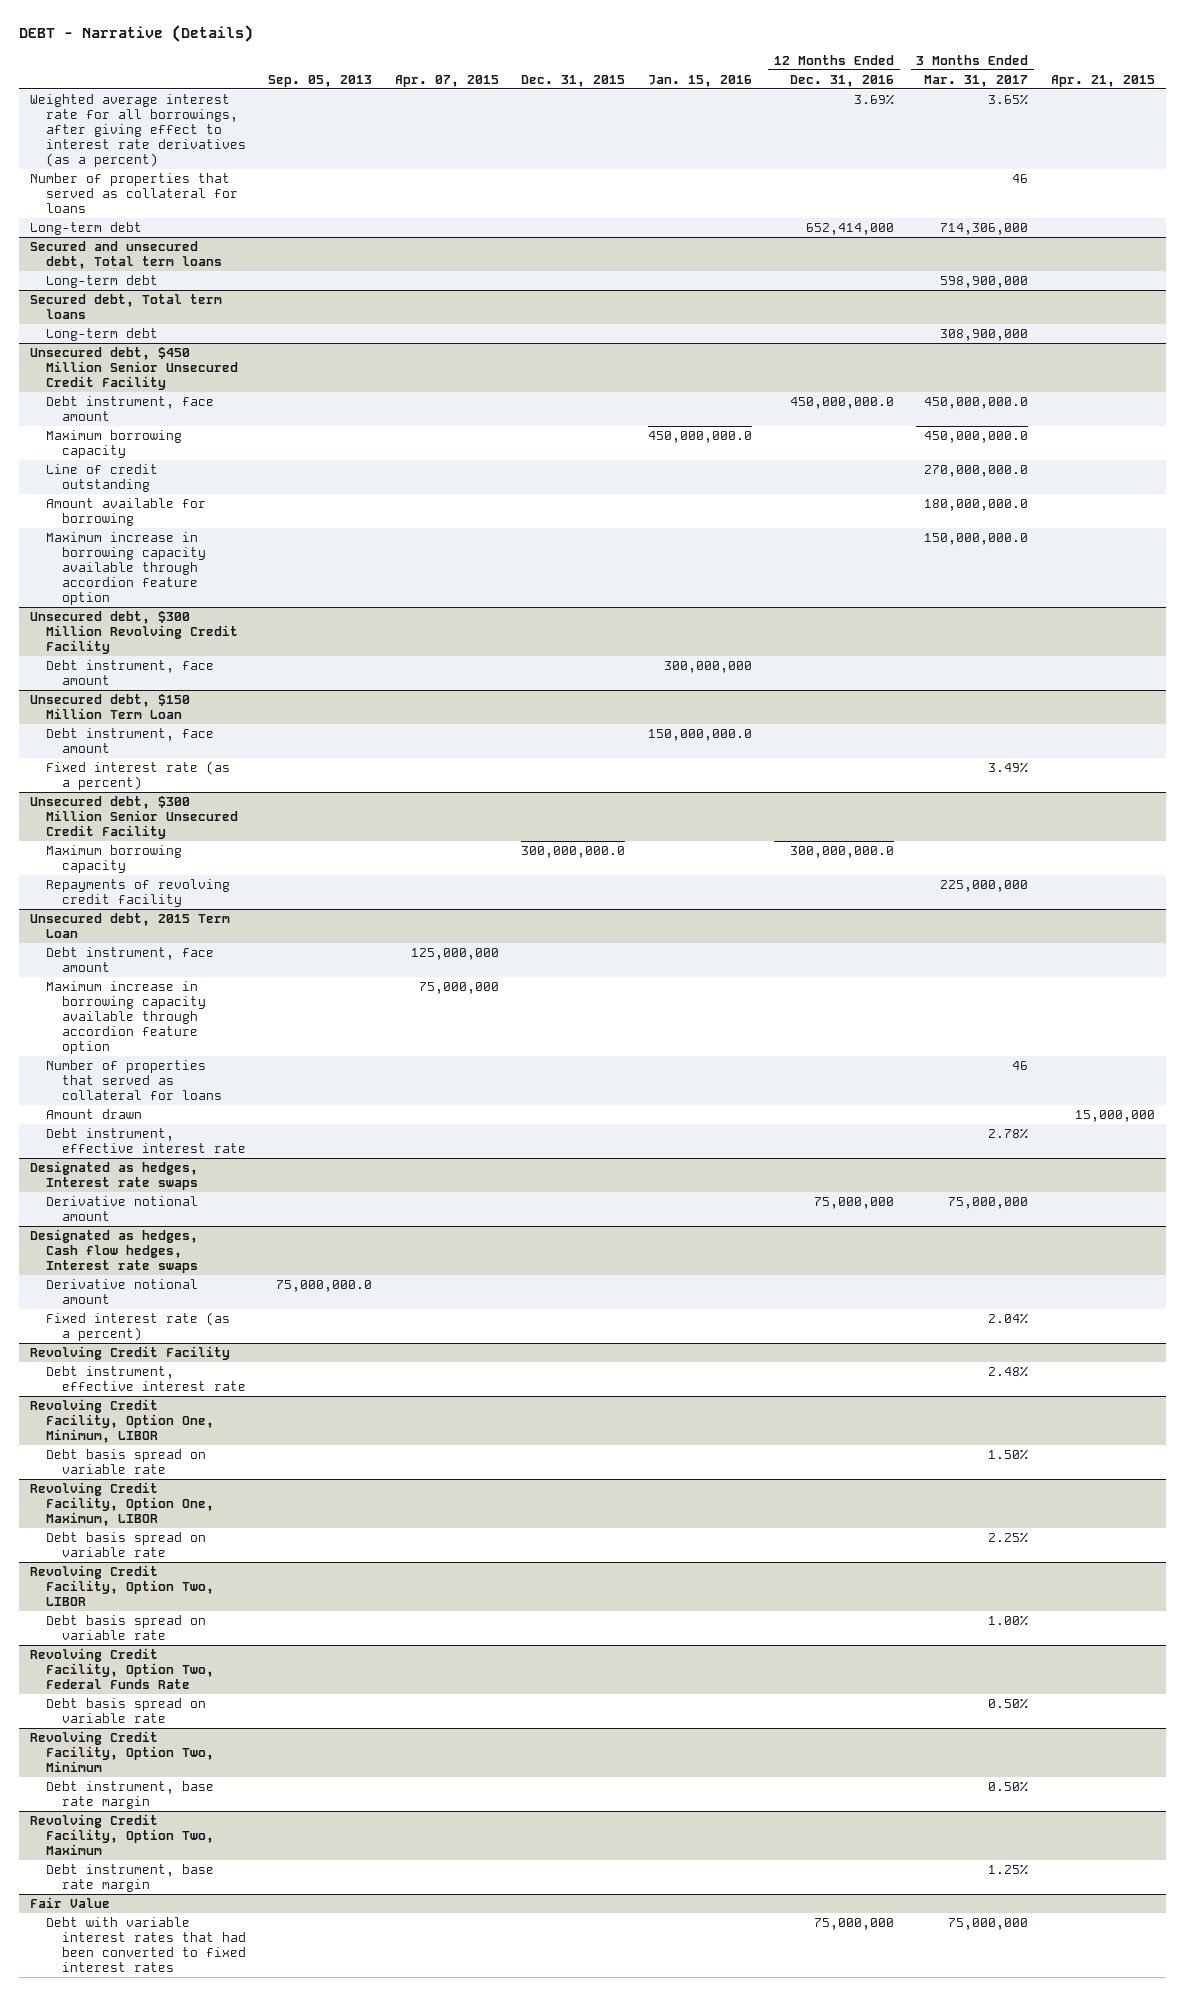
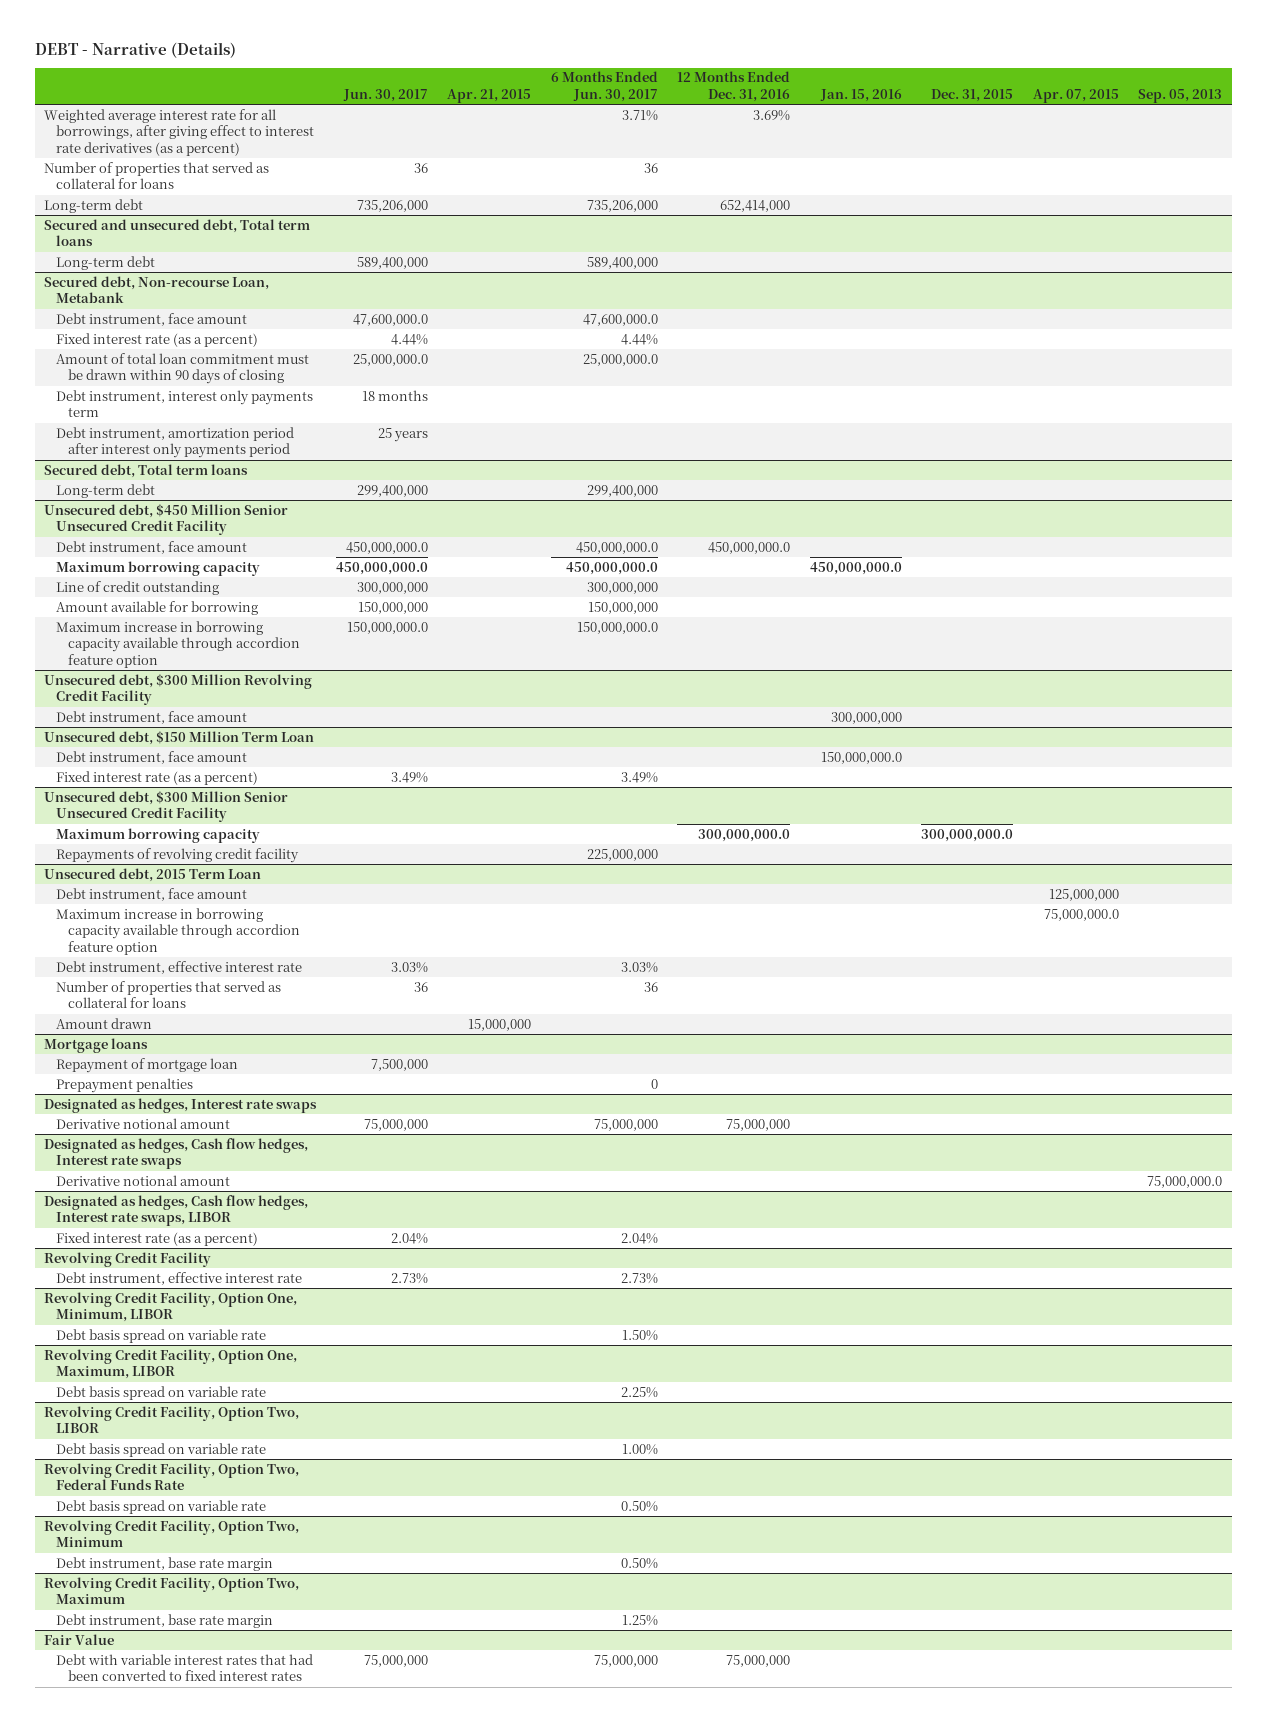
- | Sep. 05, 2013 | Apr. 07, 2015 | Dec. 31, 2015 | Jan. 15, 2016 | 12 Months Ended Dec. 31, 2016 | 3 Months Ended Mar. 31, 2017 | Apr. 21, 2015
+ | Jun. 30, 2017 | Apr. 21, 2015 | 6 Months Ended Jun. 30, 2017 | 12 Months Ended Dec. 31, 2016 | Jan. 15, 2016 | Dec. 31, 2015 | Apr. 07, 2015 | Sep. 05, 2013
+ Secured debt, Non-recourse Loan, Metabank
+ Debt instrument, face amount | 47,600,000.0 | | 47,600,000.0 | | | | |
+ Fixed interest rate (as a percent) | 4.44% | | 4.44% | | | | |
+ Amount of total loan commitment must be drawn within 90 days of closing | 25,000,000.0 | | 25,000,000.0 | | | | |
+ Debt instrument, interest only payments term | 18 months | | | | | | |
+ Debt instrument, amortization period after interest only payments period | 25 years | | | | | | |
@ Unsecured debt, 2015 Term Loan
- Maximum increase in borrowing capacity available through accordion feature option | | 75,000,000 | | | | |
+ Maximum increase in borrowing capacity available through accordion feature option | | | | | | | 75,000,000.0 |
moved up: Debt instrument, effective interest rate | 3.03% | | 3.03% | | | | |
+ Mortgage loans
+ Repayment of mortgage loan | 7,500,000 | | | | | | |
+ Prepayment penalties | | | 0 | | | | |
@ Designated as hedges, Cash flow hedges, Interest rate swaps
- Fixed interest rate (as a percent) | | | | | | 2.04% |
+ Designated as hedges, Cash flow hedges, Interest rate swaps, LIBOR
+ Fixed interest rate (as a percent) | 2.04% | | 2.04% | | | | |

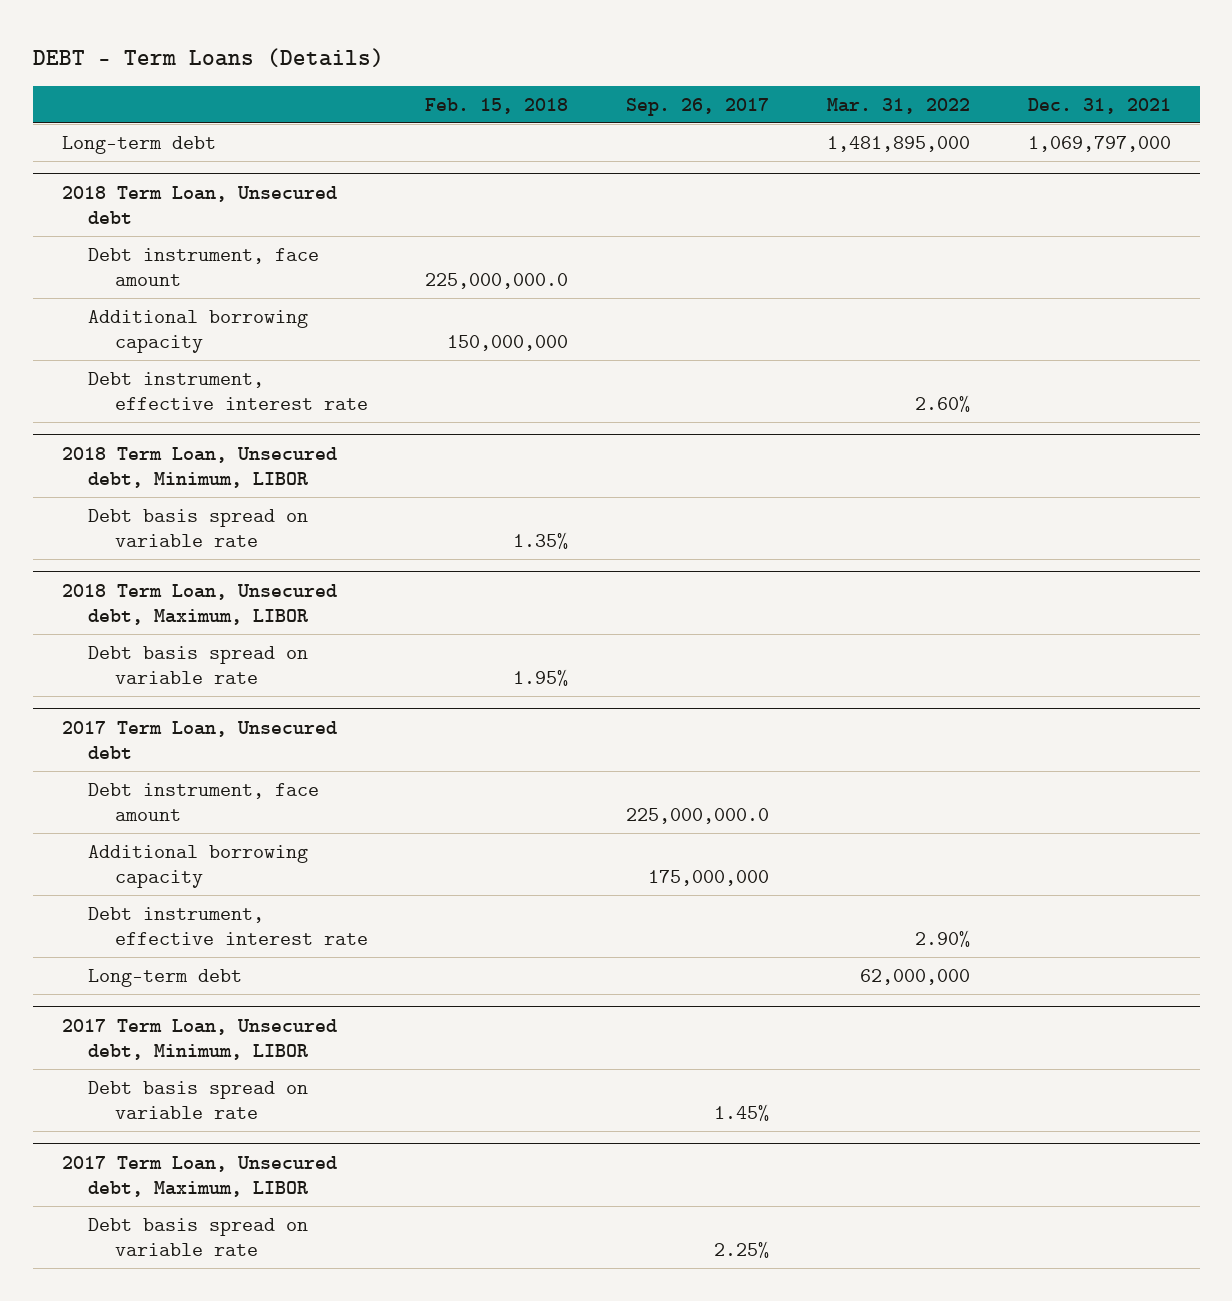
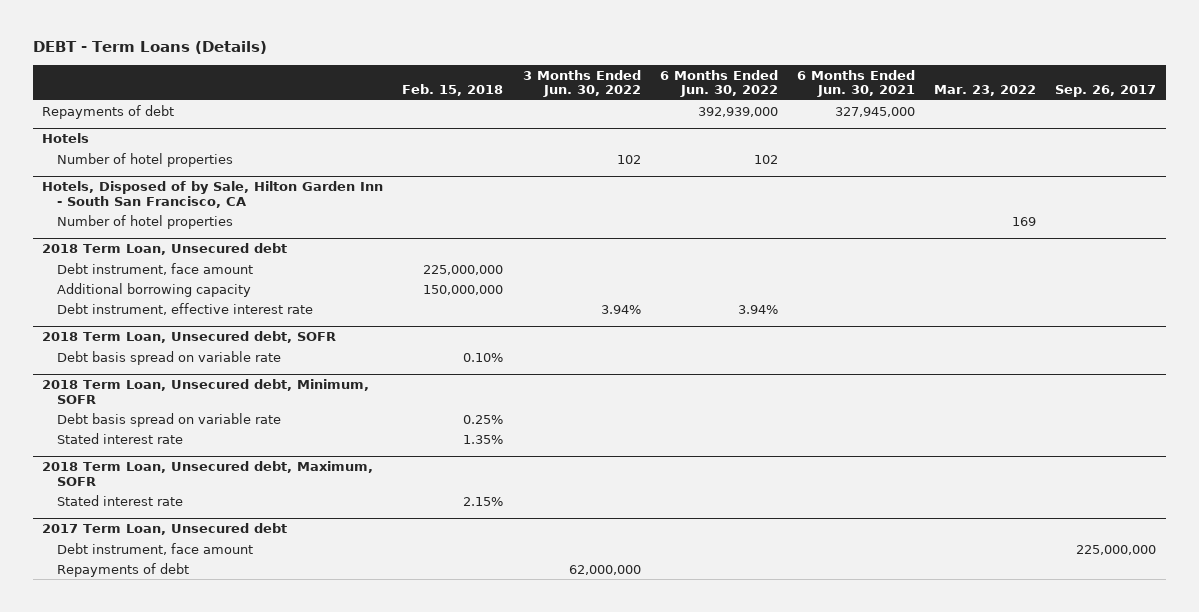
- | Feb. 15, 2018 | Sep. 26, 2017 | Mar. 31, 2022 | Dec. 31, 2021
+ | Feb. 15, 2018 | 3 Months Ended Jun. 30, 2022 | 6 Months Ended Jun. 30, 2022 | 6 Months Ended Jun. 30, 2021 | Mar. 23, 2022 | Sep. 26, 2017
- Long-term debt | | | 1,481,895,000 | 1,069,797,000
+ Repayments of debt | | | 392,939,000 | 327,945,000 | |
+ Hotels
+ Number of hotel properties | | 102 | 102 | | |
+ Hotels, Disposed of by Sale, Hilton Garden Inn - South San Francisco, CA
+ Number of hotel properties | | | | | 169 |
@ 2018 Term Loan, Unsecured debt
- Debt instrument, face amount | 225,000,000.0 | | |
+ Debt instrument, face amount | 225,000,000 | | | | |
- 2018 Term Loan, Unsecured debt, Minimum, LIBOR
- Debt basis spread on variable rate | 1.35% | | |
- 2018 Term Loan, Unsecured debt, Maximum, LIBOR
- Debt basis spread on variable rate | 1.95% | | |
+ 2018 Term Loan, Unsecured debt, SOFR
+ Debt basis spread on variable rate | 0.10% | | | | |
+ 2018 Term Loan, Unsecured debt, Minimum, SOFR
+ Debt basis spread on variable rate | 0.25% | | | | |
+ Stated interest rate | 1.35% | | | | |
+ 2018 Term Loan, Unsecured debt, Maximum, SOFR
+ Stated interest rate | 2.15% | | | | |
@ 2017 Term Loan, Unsecured debt
- Debt instrument, face amount | | 225,000,000.0 | |
- Additional borrowing capacity | | 175,000,000 | |
- Debt instrument, effective interest rate | | | 2.90% |
- Long-term debt | | | 62,000,000 |
- 2017 Term Loan, Unsecured debt, Minimum, LIBOR
- Debt basis spread on variable rate | | 1.45% | |
- 2017 Term Loan, Unsecured debt, Maximum, LIBOR
- Debt basis spread on variable rate | | 2.25% | |
@ 2017 Term Loan, Unsecured debt
+ Debt instrument, face amount | | | | | | 225,000,000
+ Repayments of debt | | 62,000,000 | | | |

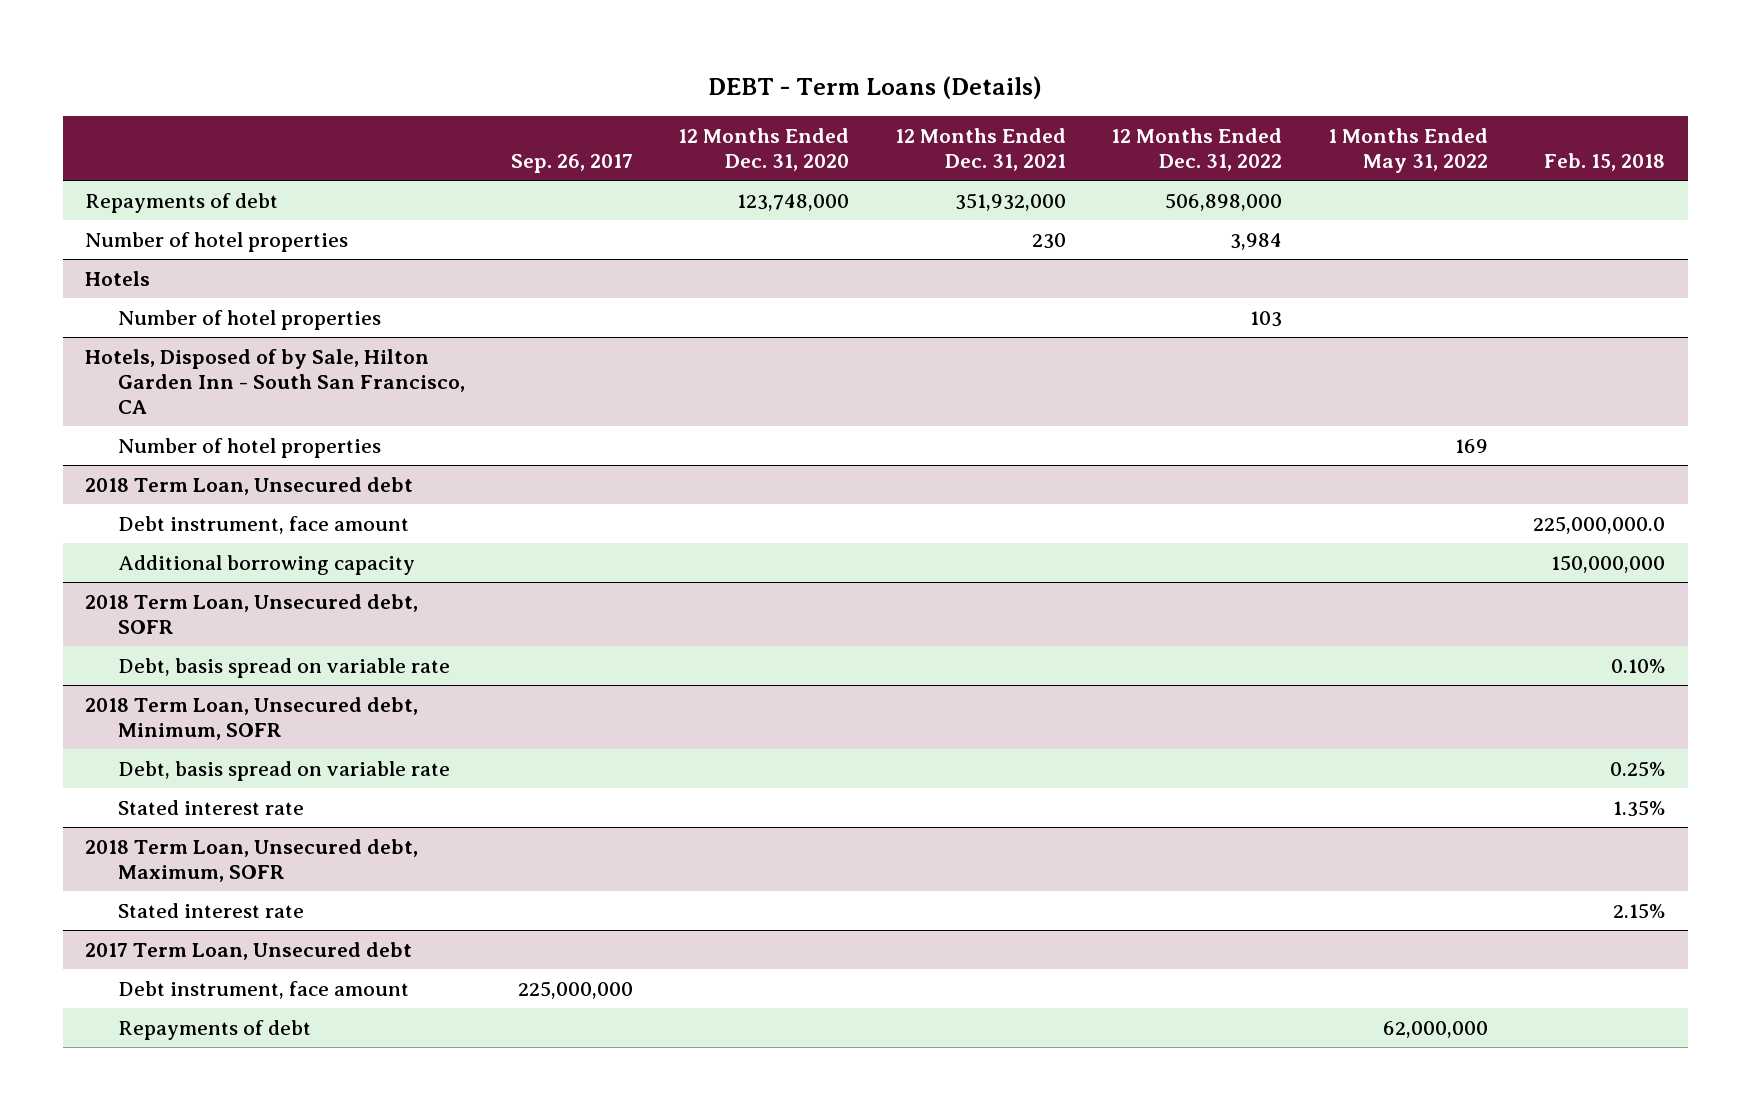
- | Feb. 15, 2018 | 3 Months Ended Jun. 30, 2022 | 6 Months Ended Jun. 30, 2022 | 6 Months Ended Jun. 30, 2021 | Mar. 23, 2022 | Sep. 26, 2017
+ | Sep. 26, 2017 | 12 Months Ended Dec. 31, 2020 | 12 Months Ended Dec. 31, 2021 | 12 Months Ended Dec. 31, 2022 | 1 Months Ended May 31, 2022 | Feb. 15, 2018
+ Number of hotel properties | | | 230 | 3,984 | |
@ 2018 Term Loan, Unsecured debt
- Debt instrument, face amount | 225,000,000 | | | | |
+ Debt instrument, face amount | | | | | | 225,000,000.0
- Debt instrument, effective interest rate | | 3.94% | 3.94% | | |
@ 2018 Term Loan, Unsecured debt, SOFR
- Debt basis spread on variable rate | 0.10% | | | | |
+ Debt, basis spread on variable rate | | | | | | 0.10%
@ 2018 Term Loan, Unsecured debt, Minimum, SOFR
- Debt basis spread on variable rate | 0.25% | | | | |
+ Debt, basis spread on variable rate | | | | | | 0.25%

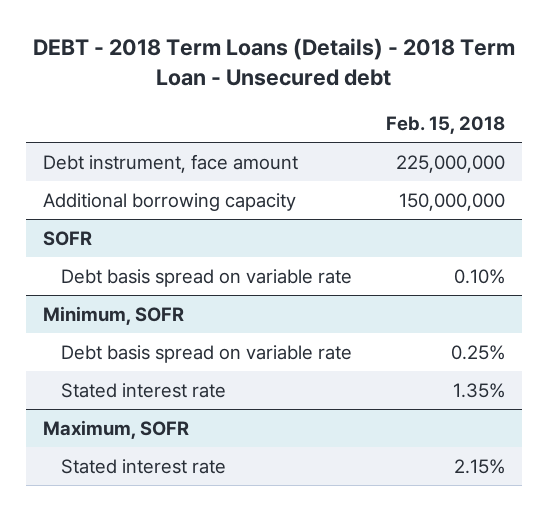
- DEBT - Term Loans (Details)
+ DEBT - 2018 Term Loans (Details) - 2018 Term Loan - Unsecured debt
- | Sep. 26, 2017 | 12 Months Ended Dec. 31, 2020 | 12 Months Ended Dec. 31, 2021 | 12 Months Ended Dec. 31, 2022 | 1 Months Ended May 31, 2022 | Feb. 15, 2018
+ | Feb. 15, 2018
- Repayments of debt | | 123,748,000 | 351,932,000 | 506,898,000 | |
- Number of hotel properties | | | 230 | 3,984 | |
- Hotels
- Number of hotel properties | | | | 103 | |
- Hotels, Disposed of by Sale, Hilton Garden Inn - South San Francisco, CA
- Number of hotel properties | | | | | 169 |
- 2018 Term Loan, Unsecured debt
- Debt instrument, face amount | | | | | | 225,000,000.0
- Additional borrowing capacity | | | | | | 150,000,000
- 2018 Term Loan, Unsecured debt, SOFR
- Debt, basis spread on variable rate | | | | | | 0.10%
- 2018 Term Loan, Unsecured debt, Minimum, SOFR
- Debt, basis spread on variable rate | | | | | | 0.25%
+ Debt instrument, face amount | 225,000,000
+ Additional borrowing capacity | 150,000,000
+ SOFR
+ Debt basis spread on variable rate | 0.10%
+ Minimum, SOFR
+ Debt basis spread on variable rate | 0.25%
- 2018 Term Loan, Unsecured debt, Maximum, SOFR
+ Maximum, SOFR
- 2017 Term Loan, Unsecured debt
- Debt instrument, face amount | 225,000,000 | | | | |
- Repayments of debt | | | | | 62,000,000 |

